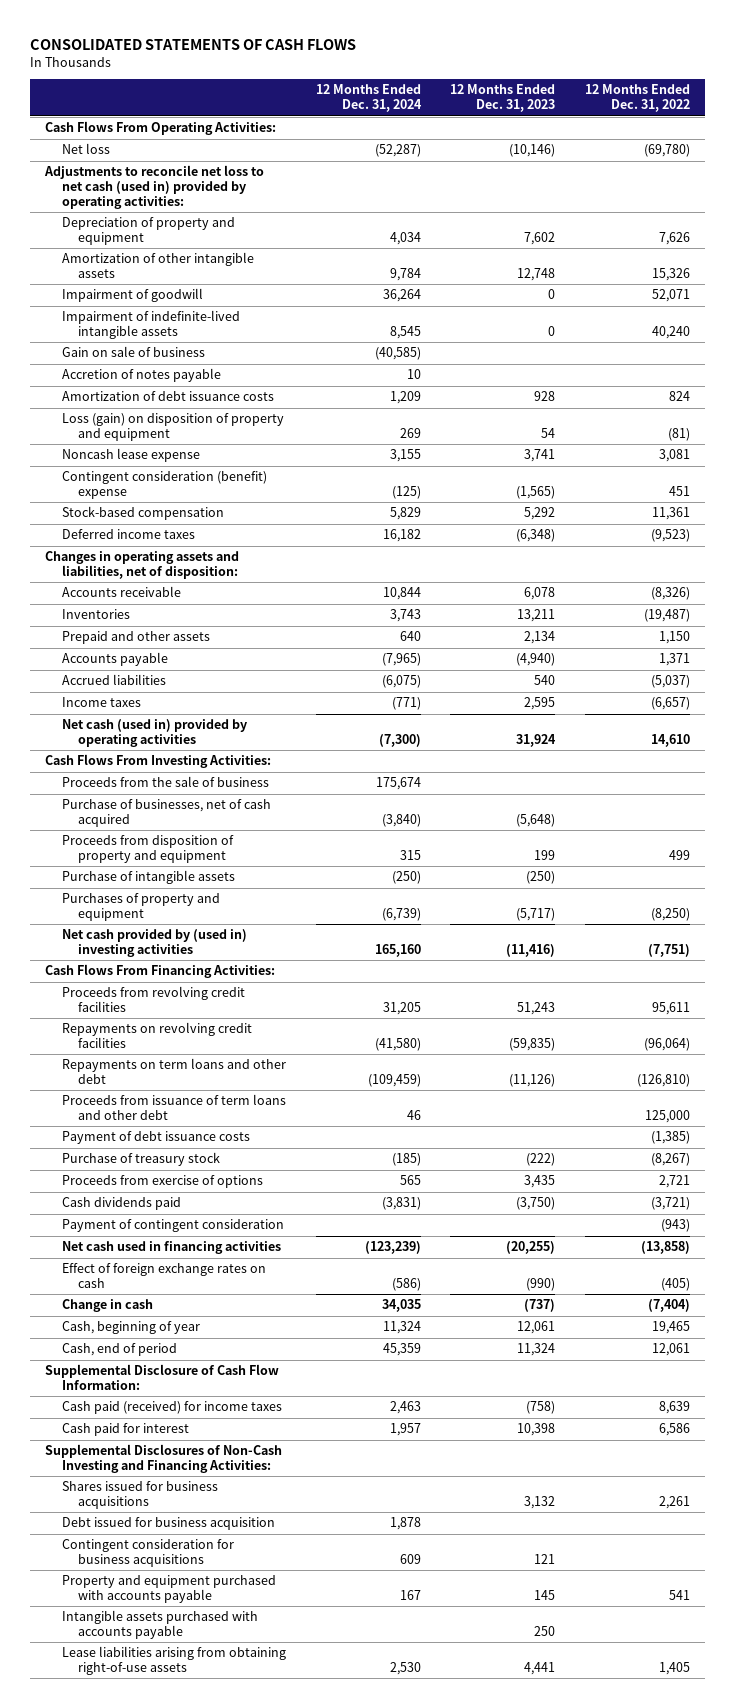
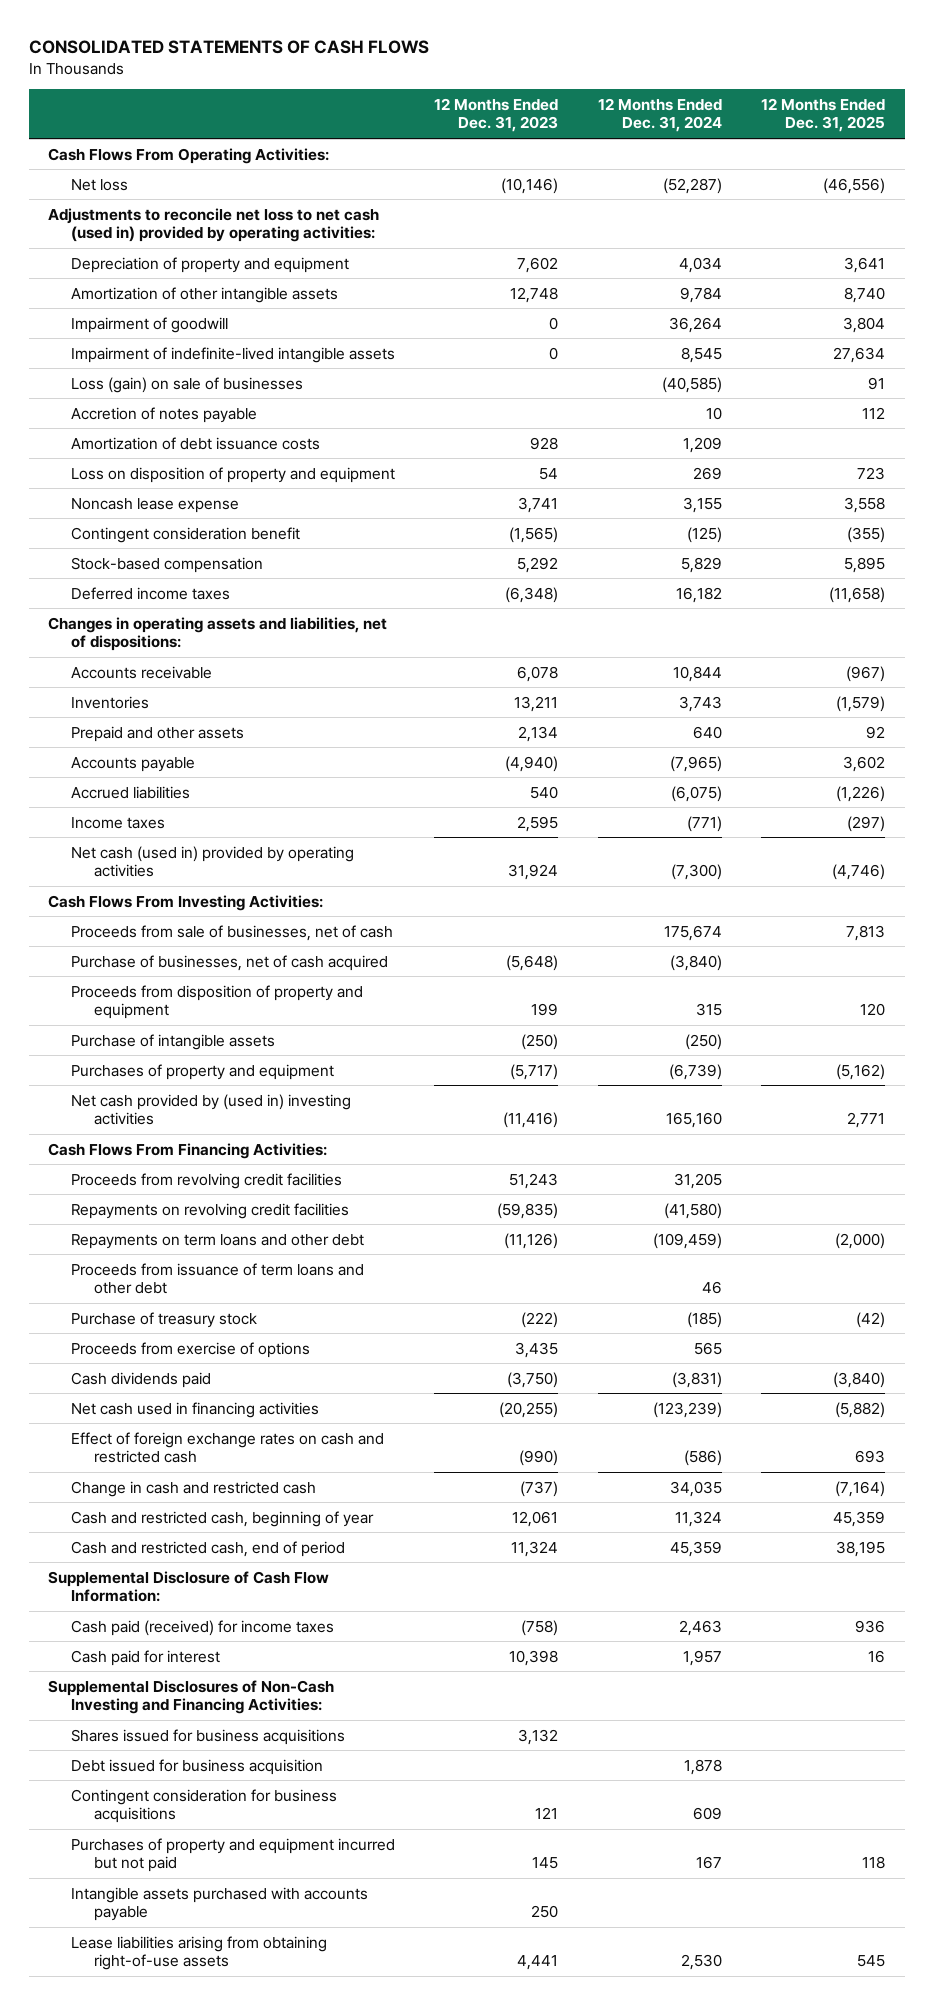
- | 12 Months Ended Dec. 31, 2024 | 12 Months Ended Dec. 31, 2023 | 12 Months Ended Dec. 31, 2022
+ | 12 Months Ended Dec. 31, 2023 | 12 Months Ended Dec. 31, 2024 | 12 Months Ended Dec. 31, 2025
- Gain on sale of business | (40,585) | |
+ Loss (gain) on sale of businesses | | (40,585) | 91
- Loss (gain) on disposition of property and equipment | 269 | 54 | (81)
+ Loss on disposition of property and equipment | 54 | 269 | 723
- Contingent consideration (benefit) expense | (125) | (1,565) | 451
+ Contingent consideration benefit | (1,565) | (125) | (355)
- Changes in operating assets and liabilities, net of disposition:
+ Changes in operating assets and liabilities, net of dispositions:
- Proceeds from the sale of business | 175,674 | |
+ Proceeds from sale of businesses, net of cash | | 175,674 | 7,813
- Payment of debt issuance costs | | | (1,385)
- Payment of contingent consideration | | | (943)
- Effect of foreign exchange rates on cash | (586) | (990) | (405)
- Change in cash | 34,035 | (737) | (7,404)
- Cash, beginning of year | 11,324 | 12,061 | 19,465
- Cash, end of period | 45,359 | 11,324 | 12,061
+ Effect of foreign exchange rates on cash and restricted cash | (990) | (586) | 693
+ Change in cash and restricted cash | (737) | 34,035 | (7,164)
+ Cash and restricted cash, beginning of year | 12,061 | 11,324 | 45,359
+ Cash and restricted cash, end of period | 11,324 | 45,359 | 38,195
- Property and equipment purchased with accounts payable | 167 | 145 | 541
+ Purchases of property and equipment incurred but not paid | 145 | 167 | 118

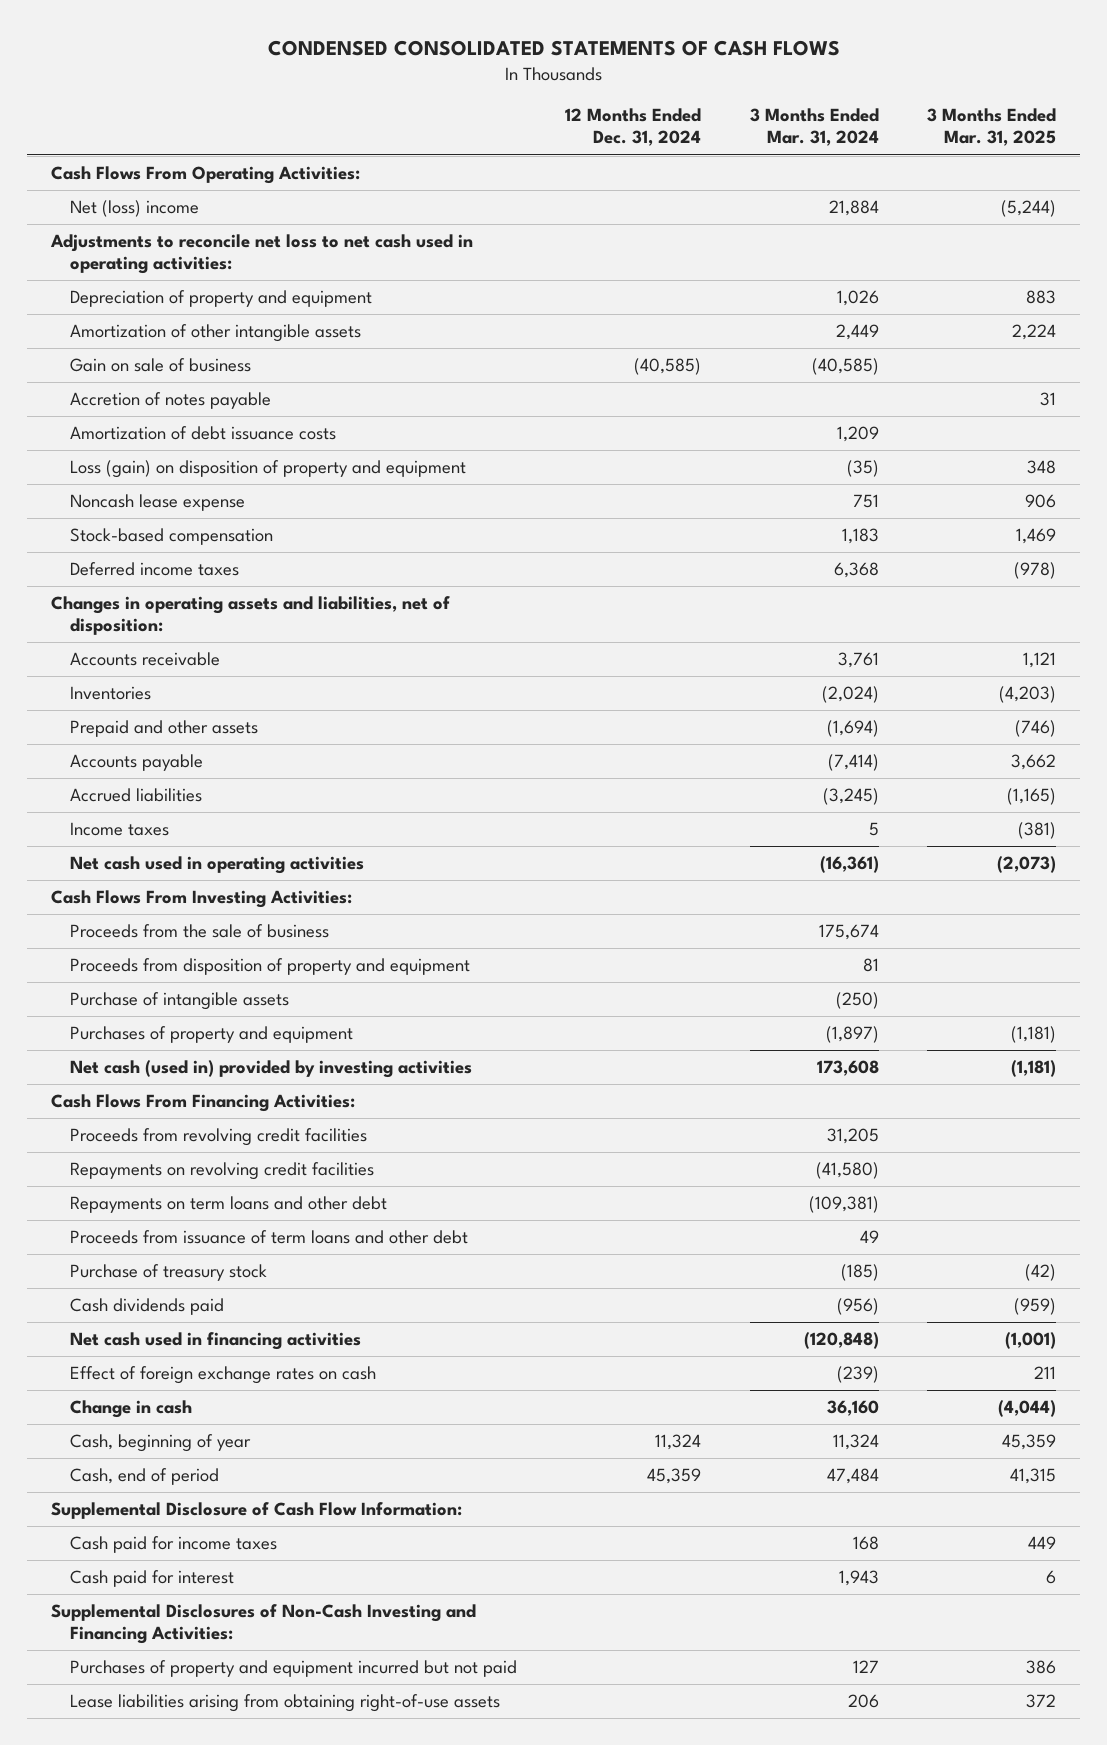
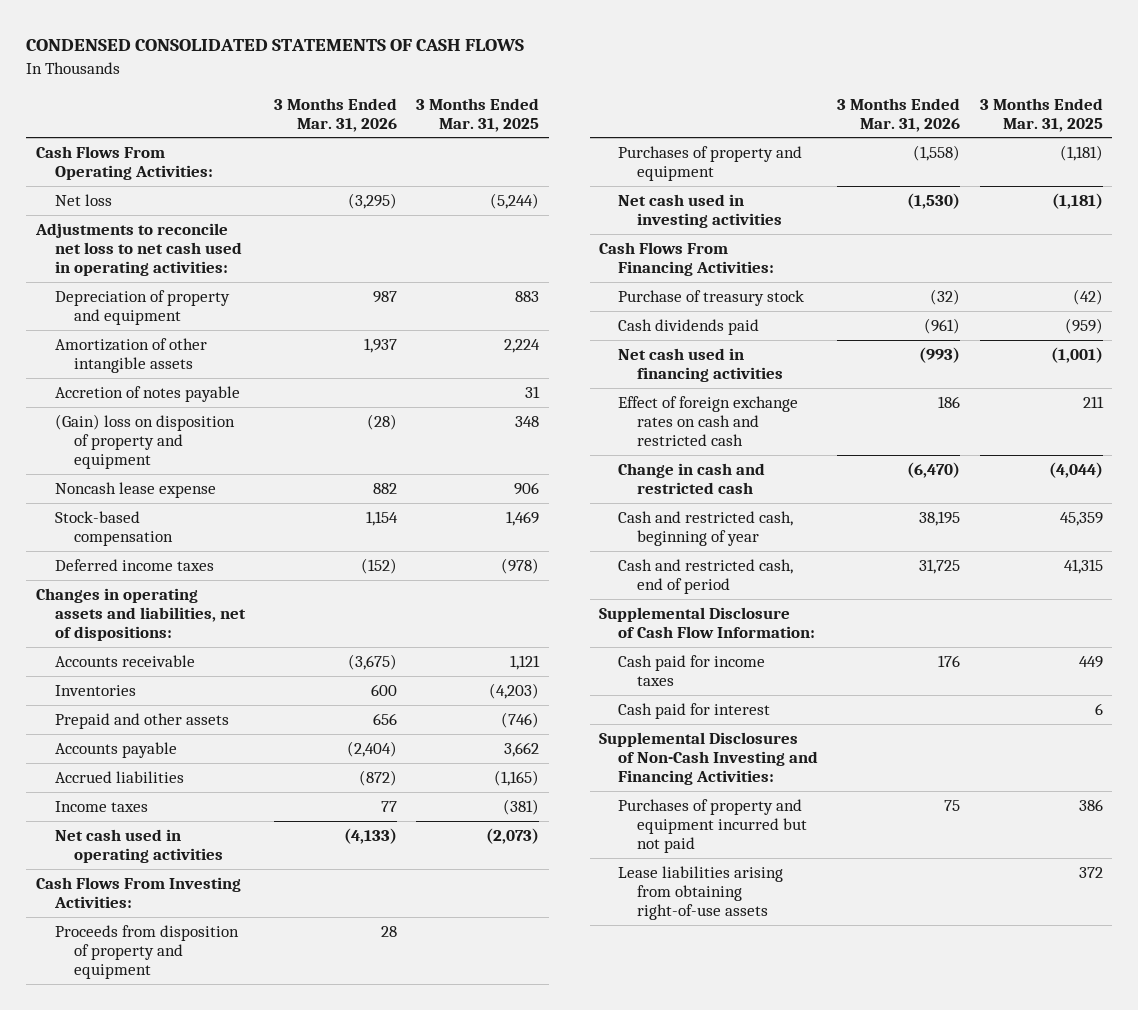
- | 12 Months Ended Dec. 31, 2024 | 3 Months Ended Mar. 31, 2024 | 3 Months Ended Mar. 31, 2025
+ | 3 Months Ended Mar. 31, 2026 | 3 Months Ended Mar. 31, 2025
- Net (loss) income | | 21,884 | (5,244)
+ Net loss | (3,295) | (5,244)
- Gain on sale of business | (40,585) | (40,585) |
- Amortization of debt issuance costs | | 1,209 |
- Loss (gain) on disposition of property and equipment | | (35) | 348
+ (Gain) loss on disposition of property and equipment | (28) | 348
- Changes in operating assets and liabilities, net of disposition:
+ Changes in operating assets and liabilities, net of dispositions:
- Proceeds from the sale of business | | 175,674 |
- Purchase of intangible assets | | (250) |
- Net cash (used in) provided by investing activities | | 173,608 | (1,181)
+ Net cash used in investing activities | (1,530) | (1,181)
- Proceeds from revolving credit facilities | | 31,205 |
- Repayments on revolving credit facilities | | (41,580) |
- Repayments on term loans and other debt | | (109,381) |
- Proceeds from issuance of term loans and other debt | | 49 |
- Effect of foreign exchange rates on cash | | (239) | 211
- Change in cash | | 36,160 | (4,044)
- Cash, beginning of year | 11,324 | 11,324 | 45,359
- Cash, end of period | 45,359 | 47,484 | 41,315
+ Effect of foreign exchange rates on cash and restricted cash | 186 | 211
+ Change in cash and restricted cash | (6,470) | (4,044)
+ Cash and restricted cash, beginning of year | 38,195 | 45,359
+ Cash and restricted cash, end of period | 31,725 | 41,315

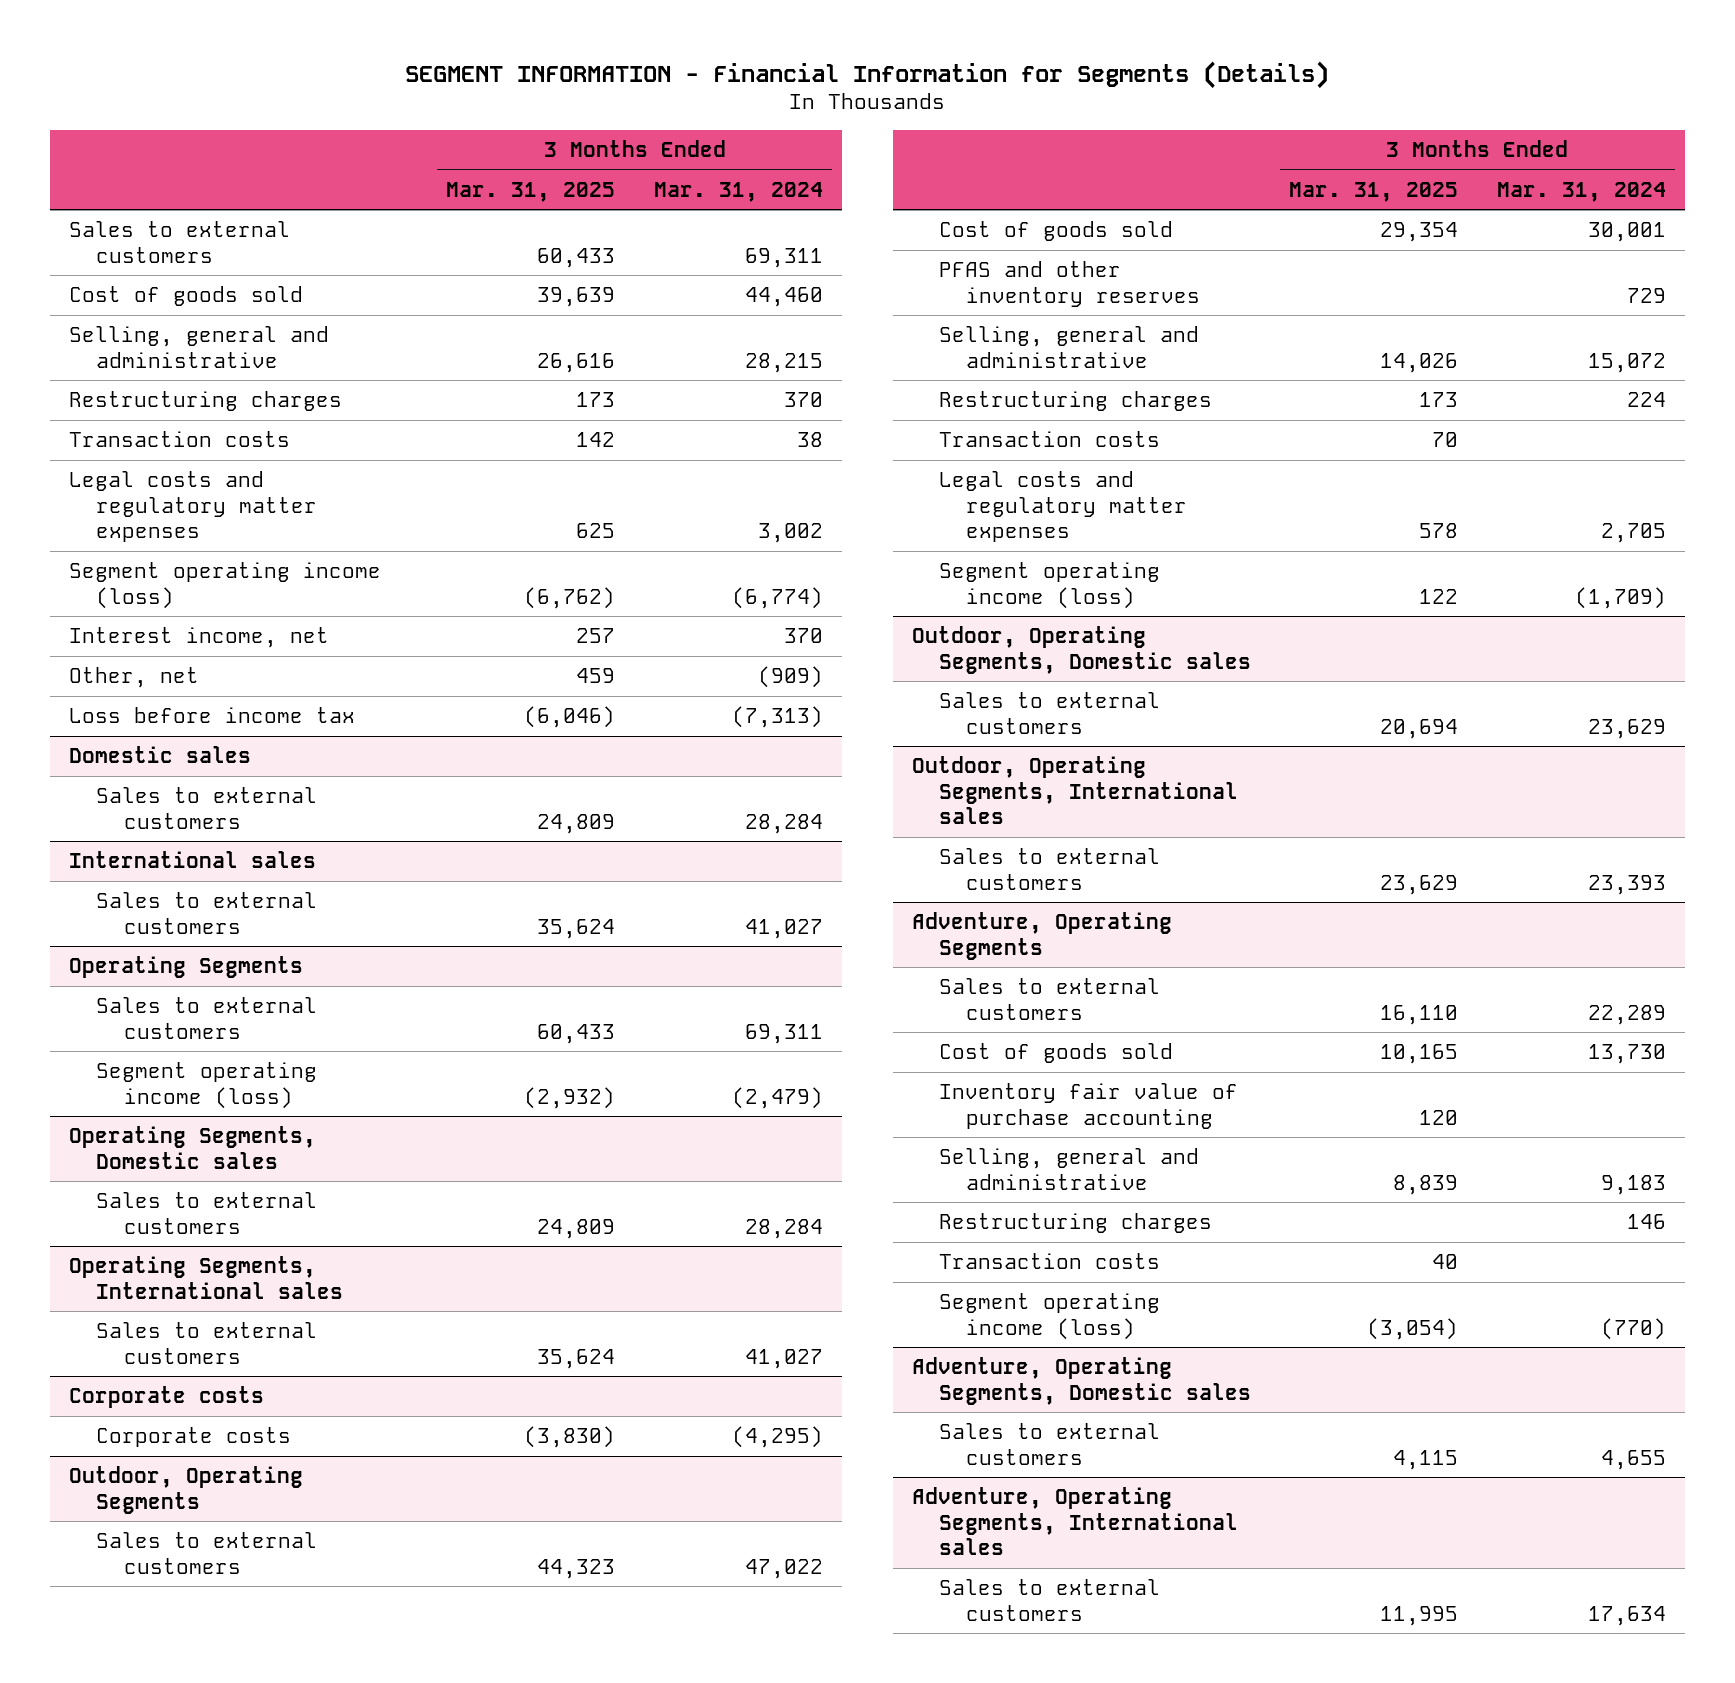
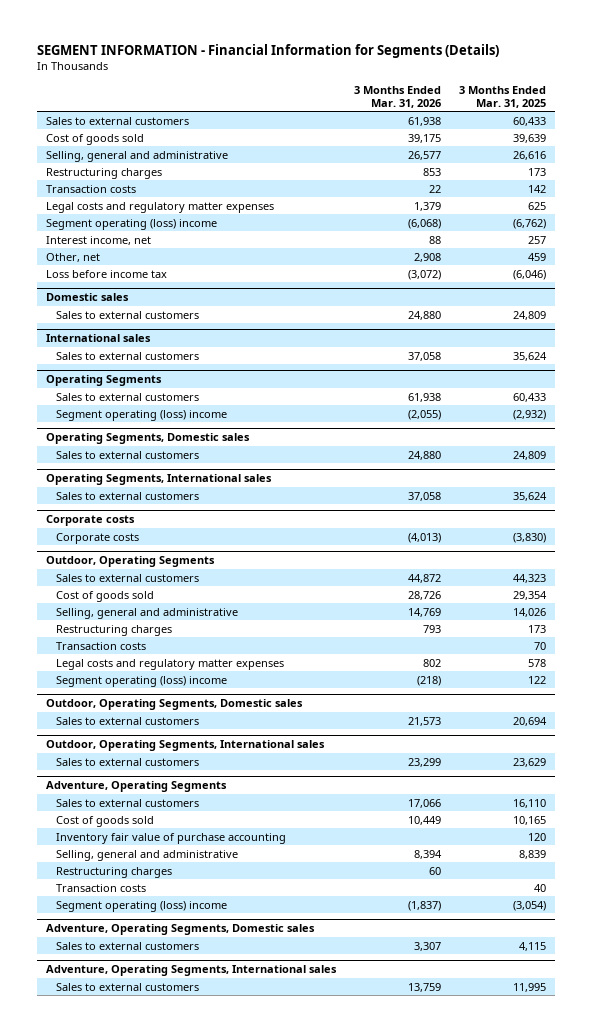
- | 3 Months Ended Mar. 31, 2025 | 3 Months Ended Mar. 31, 2024
+ | 3 Months Ended Mar. 31, 2026 | 3 Months Ended Mar. 31, 2025
- Segment operating income (loss) | (6,762) | (6,774)
+ Segment operating (loss) income | (6,068) | (6,762)
@ Operating Segments
- Segment operating income (loss) | (2,932) | (2,479)
+ Segment operating (loss) income | (2,055) | (2,932)
@ Outdoor, Operating Segments
- PFAS and other inventory reserves | | 729
- Segment operating income (loss) | 122 | (1,709)
+ Segment operating (loss) income | (218) | 122
@ Adventure, Operating Segments
- Segment operating income (loss) | (3,054) | (770)
+ Segment operating (loss) income | (1,837) | (3,054)

